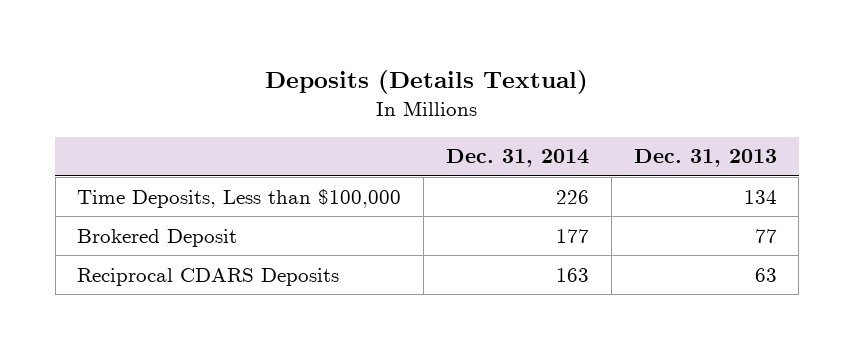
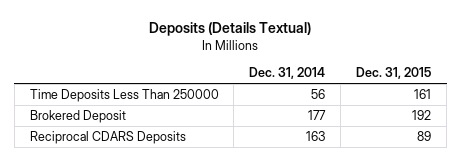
- | Dec. 31, 2014 | Dec. 31, 2013
+ | Dec. 31, 2014 | Dec. 31, 2015
- Time Deposits, Less than $100,000 | 226 | 134
+ Time Deposits Less Than 250000 | 56 | 161

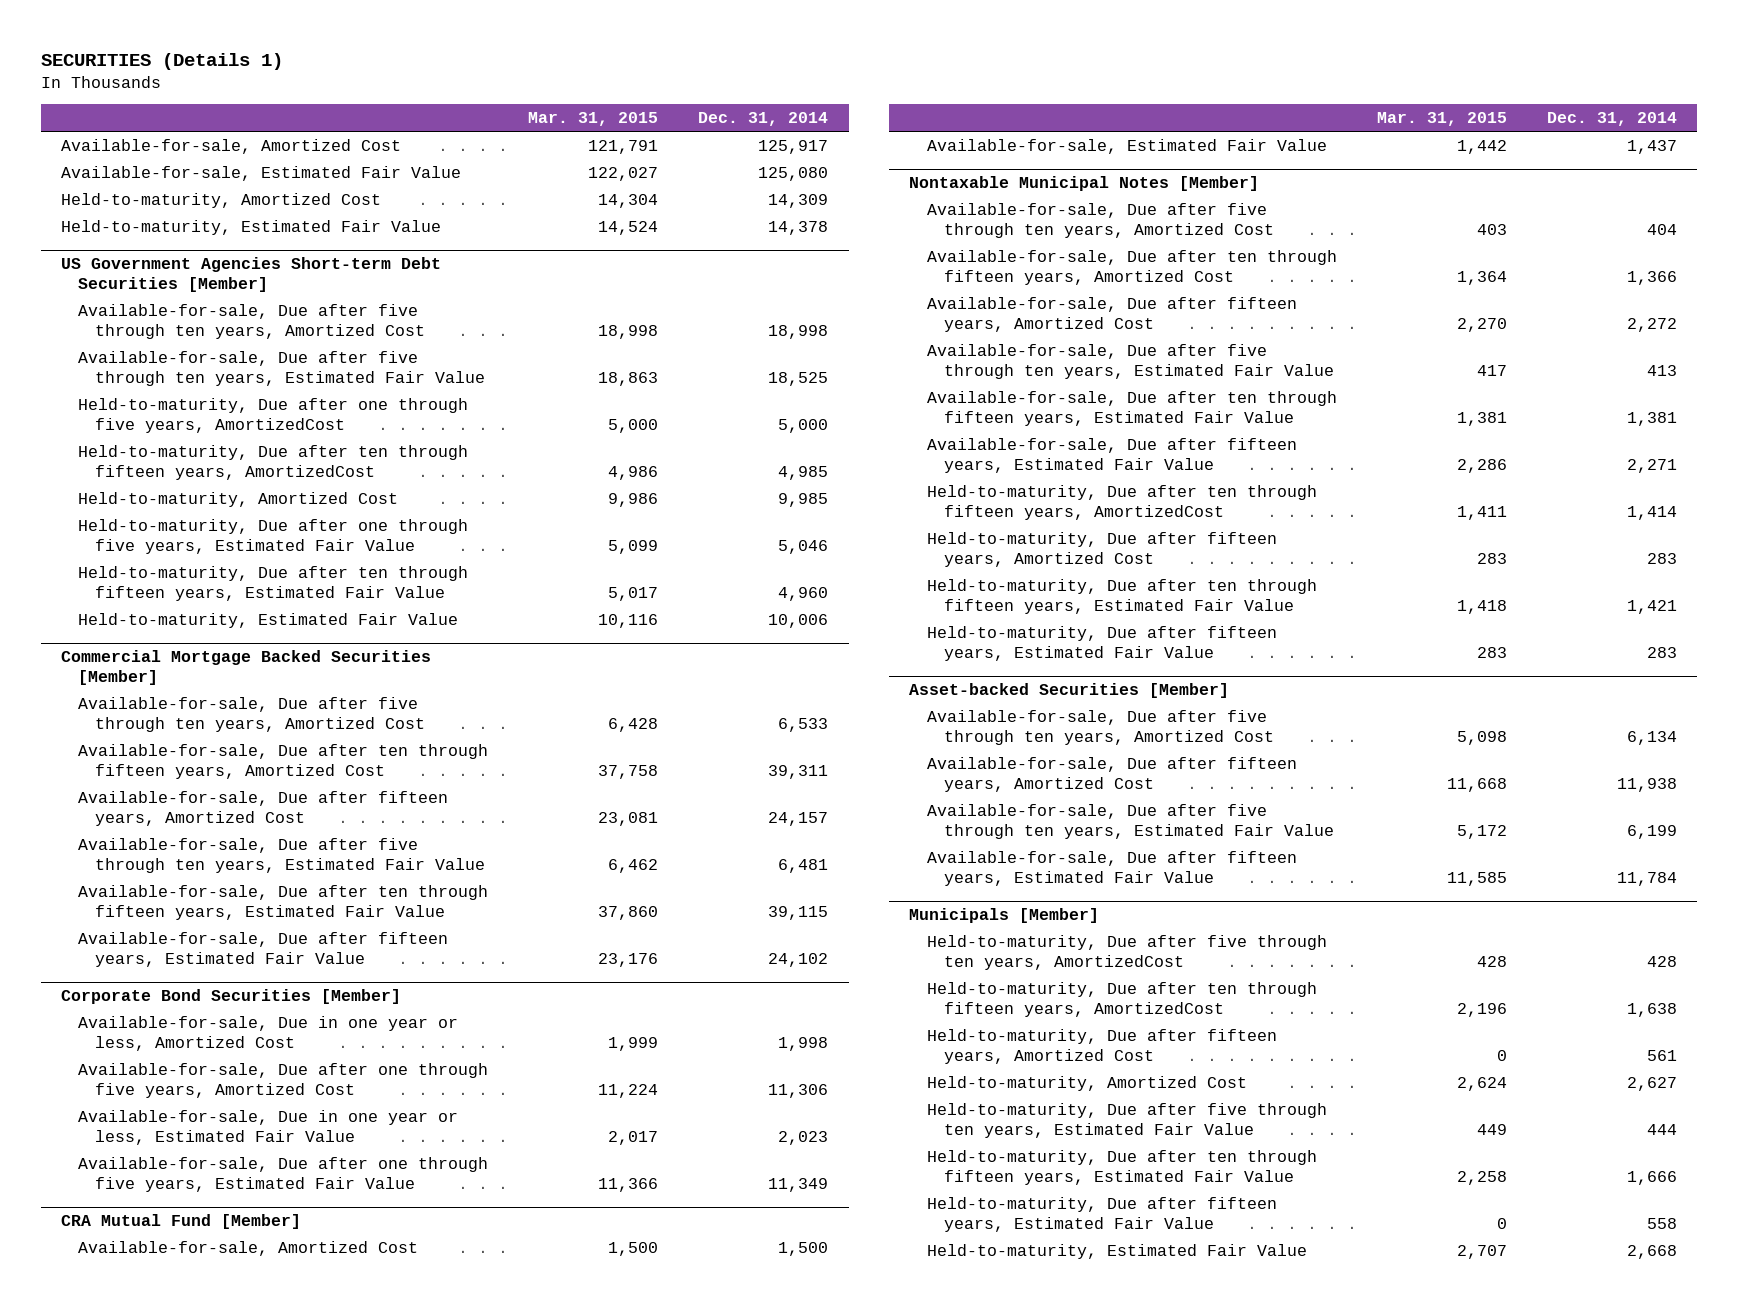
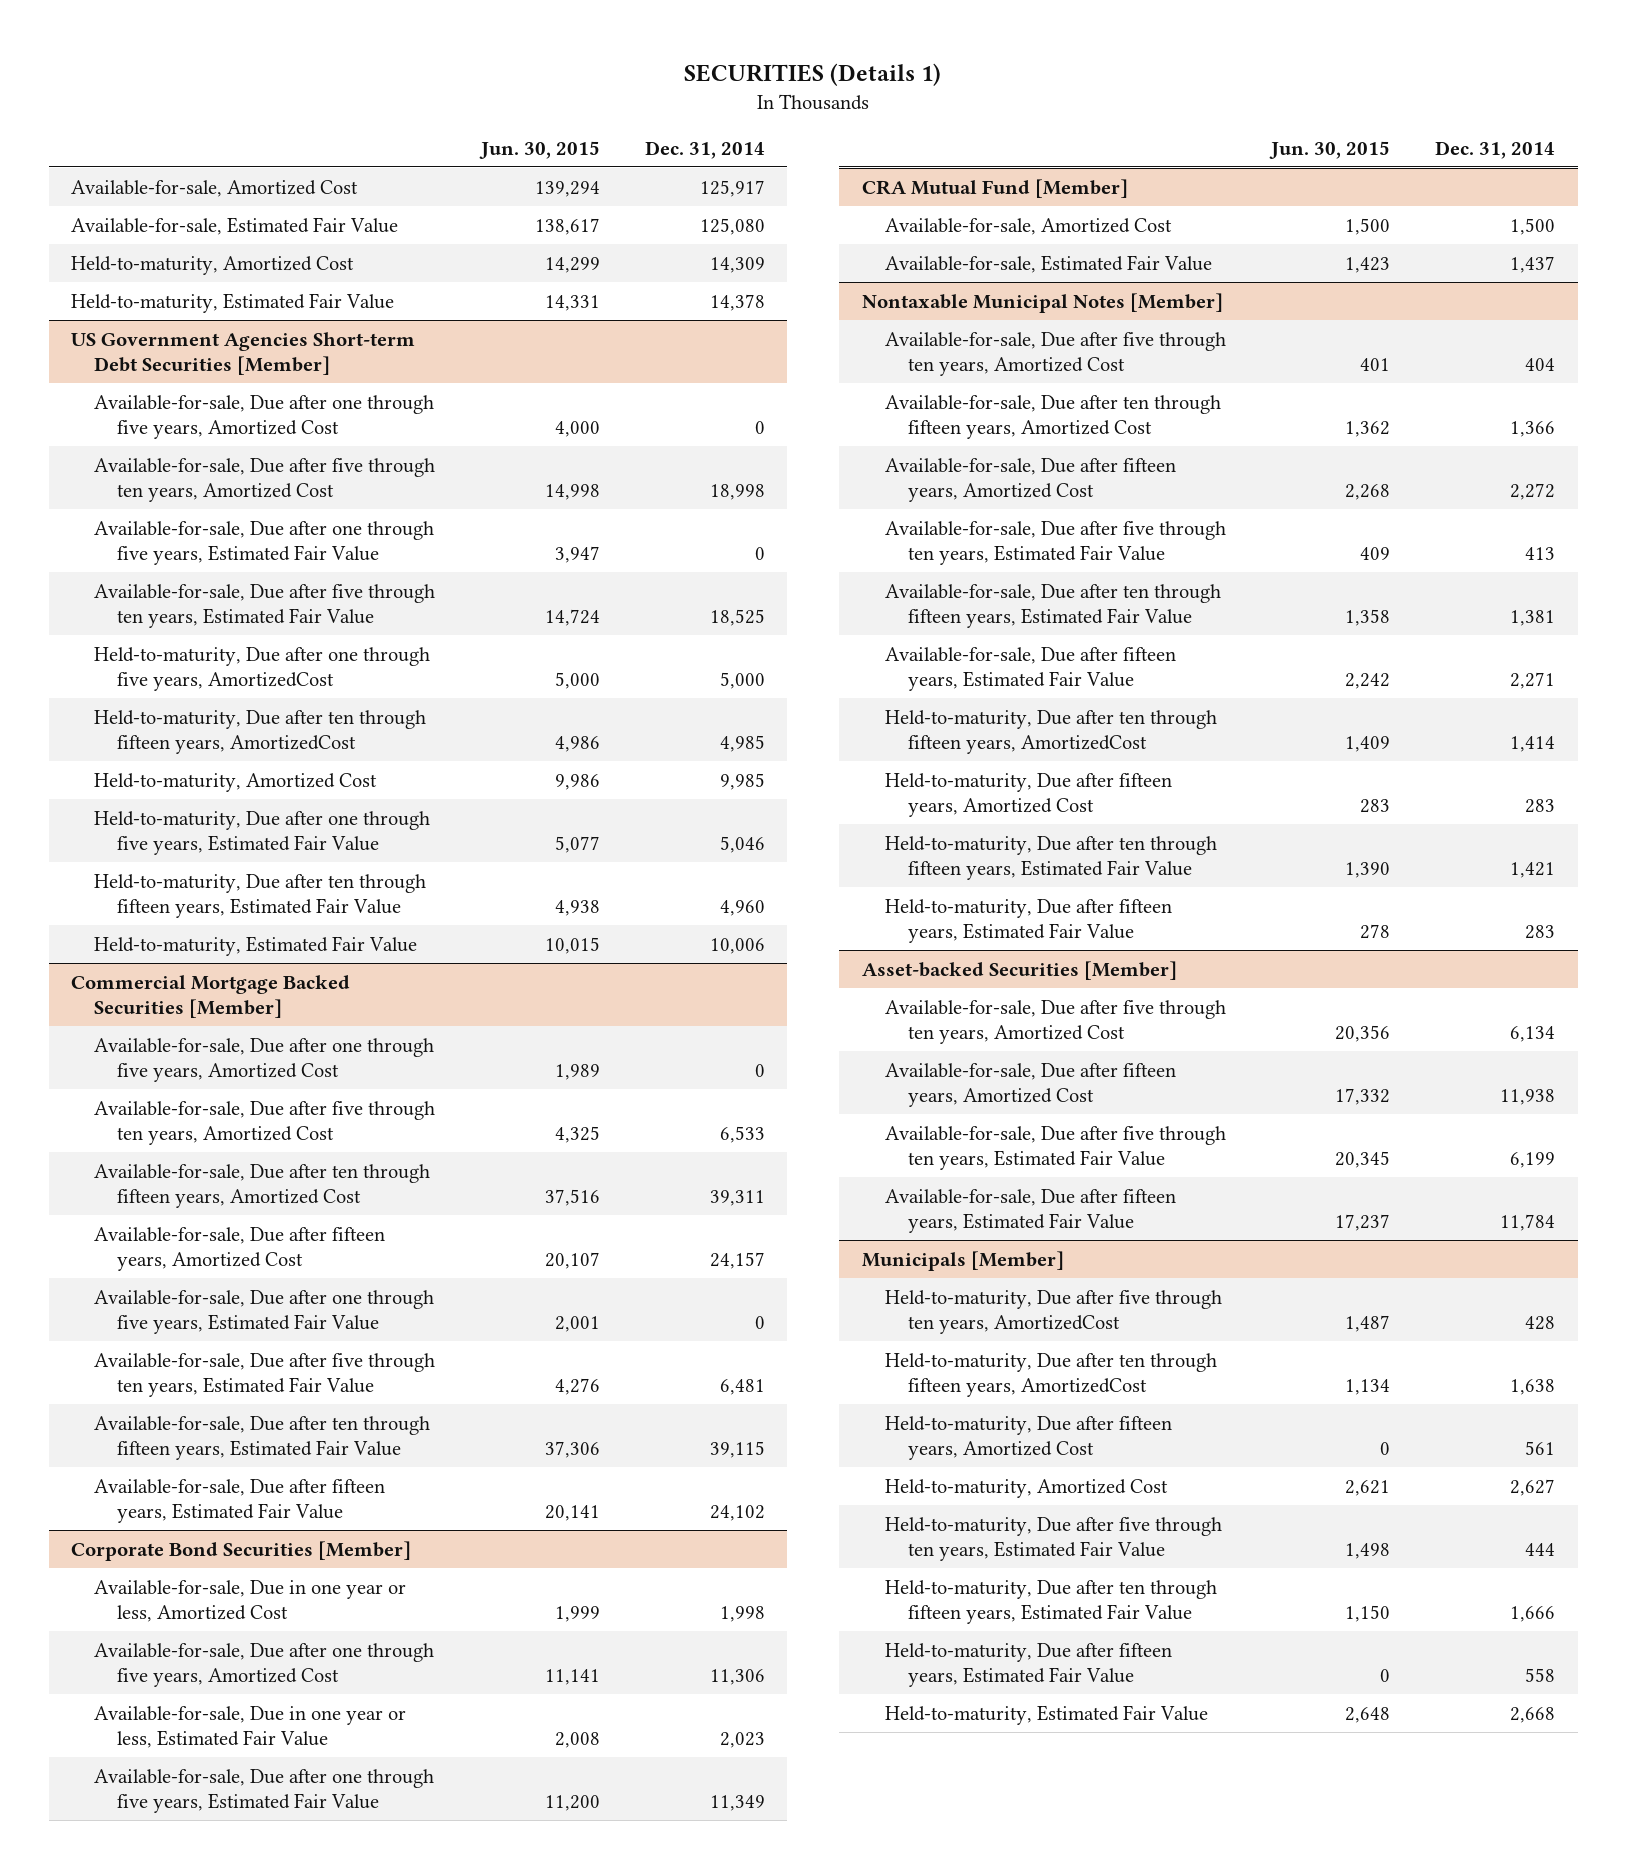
- | Mar. 31, 2015 | Dec. 31, 2014
+ | Jun. 30, 2015 | Dec. 31, 2014
@ US Government Agencies Short-term Debt Securities [Member]
+ Available-for-sale, Due after one through five years, Amortized Cost | 4,000 | 0
+ Available-for-sale, Due after one through five years, Estimated Fair Value | 3,947 | 0
@ Commercial Mortgage Backed Securities [Member]
+ Available-for-sale, Due after one through five years, Amortized Cost | 1,989 | 0
+ Available-for-sale, Due after one through five years, Estimated Fair Value | 2,001 | 0

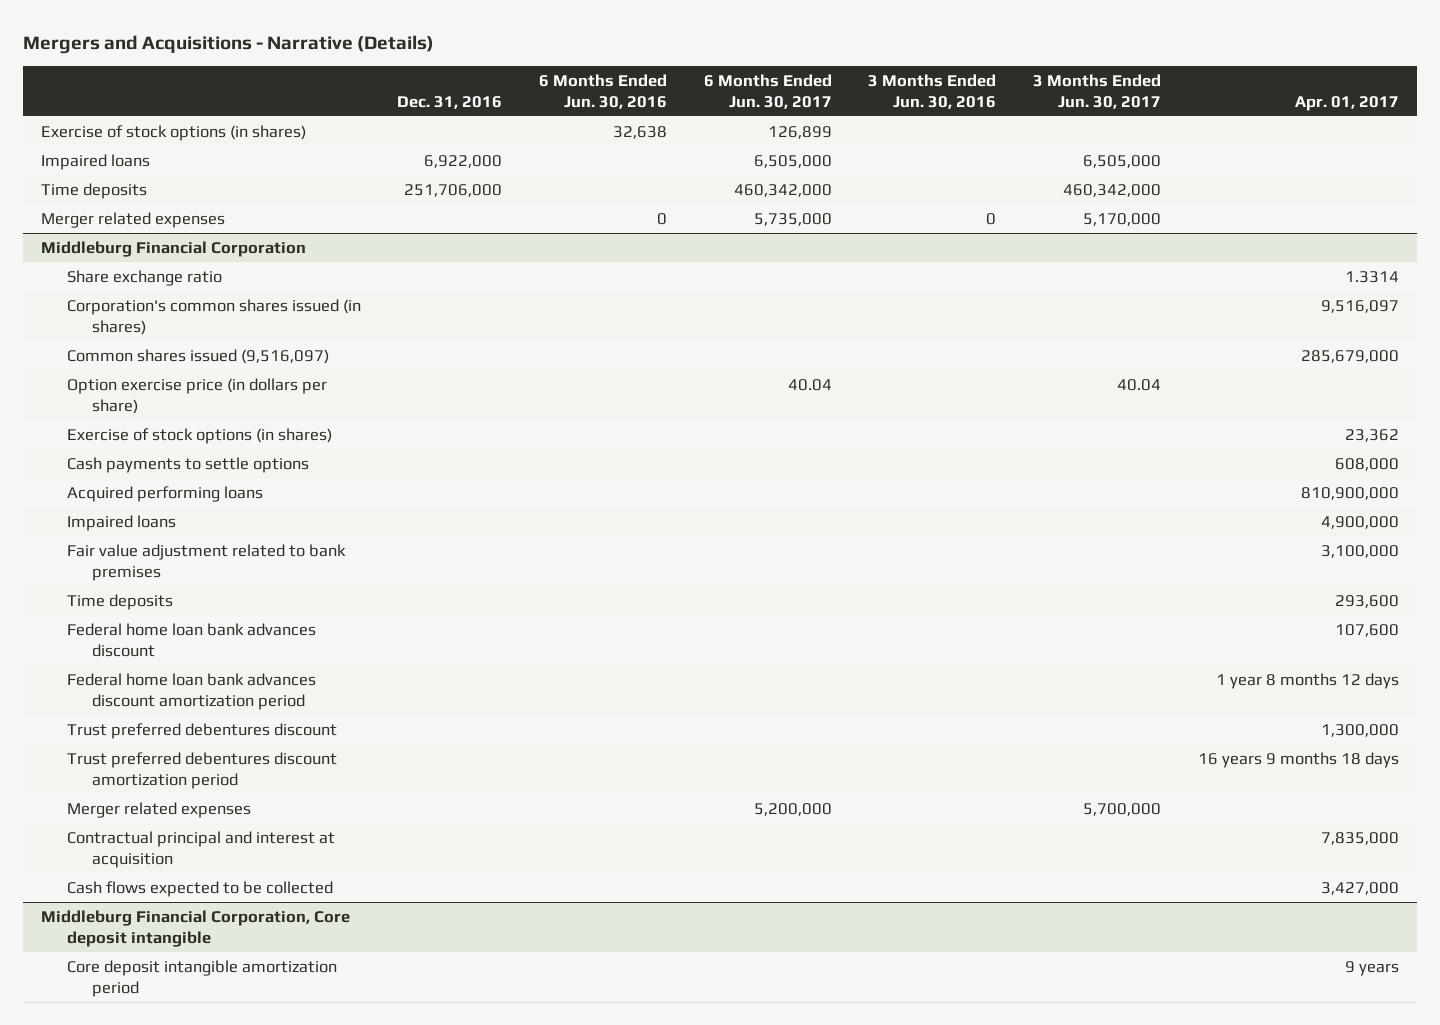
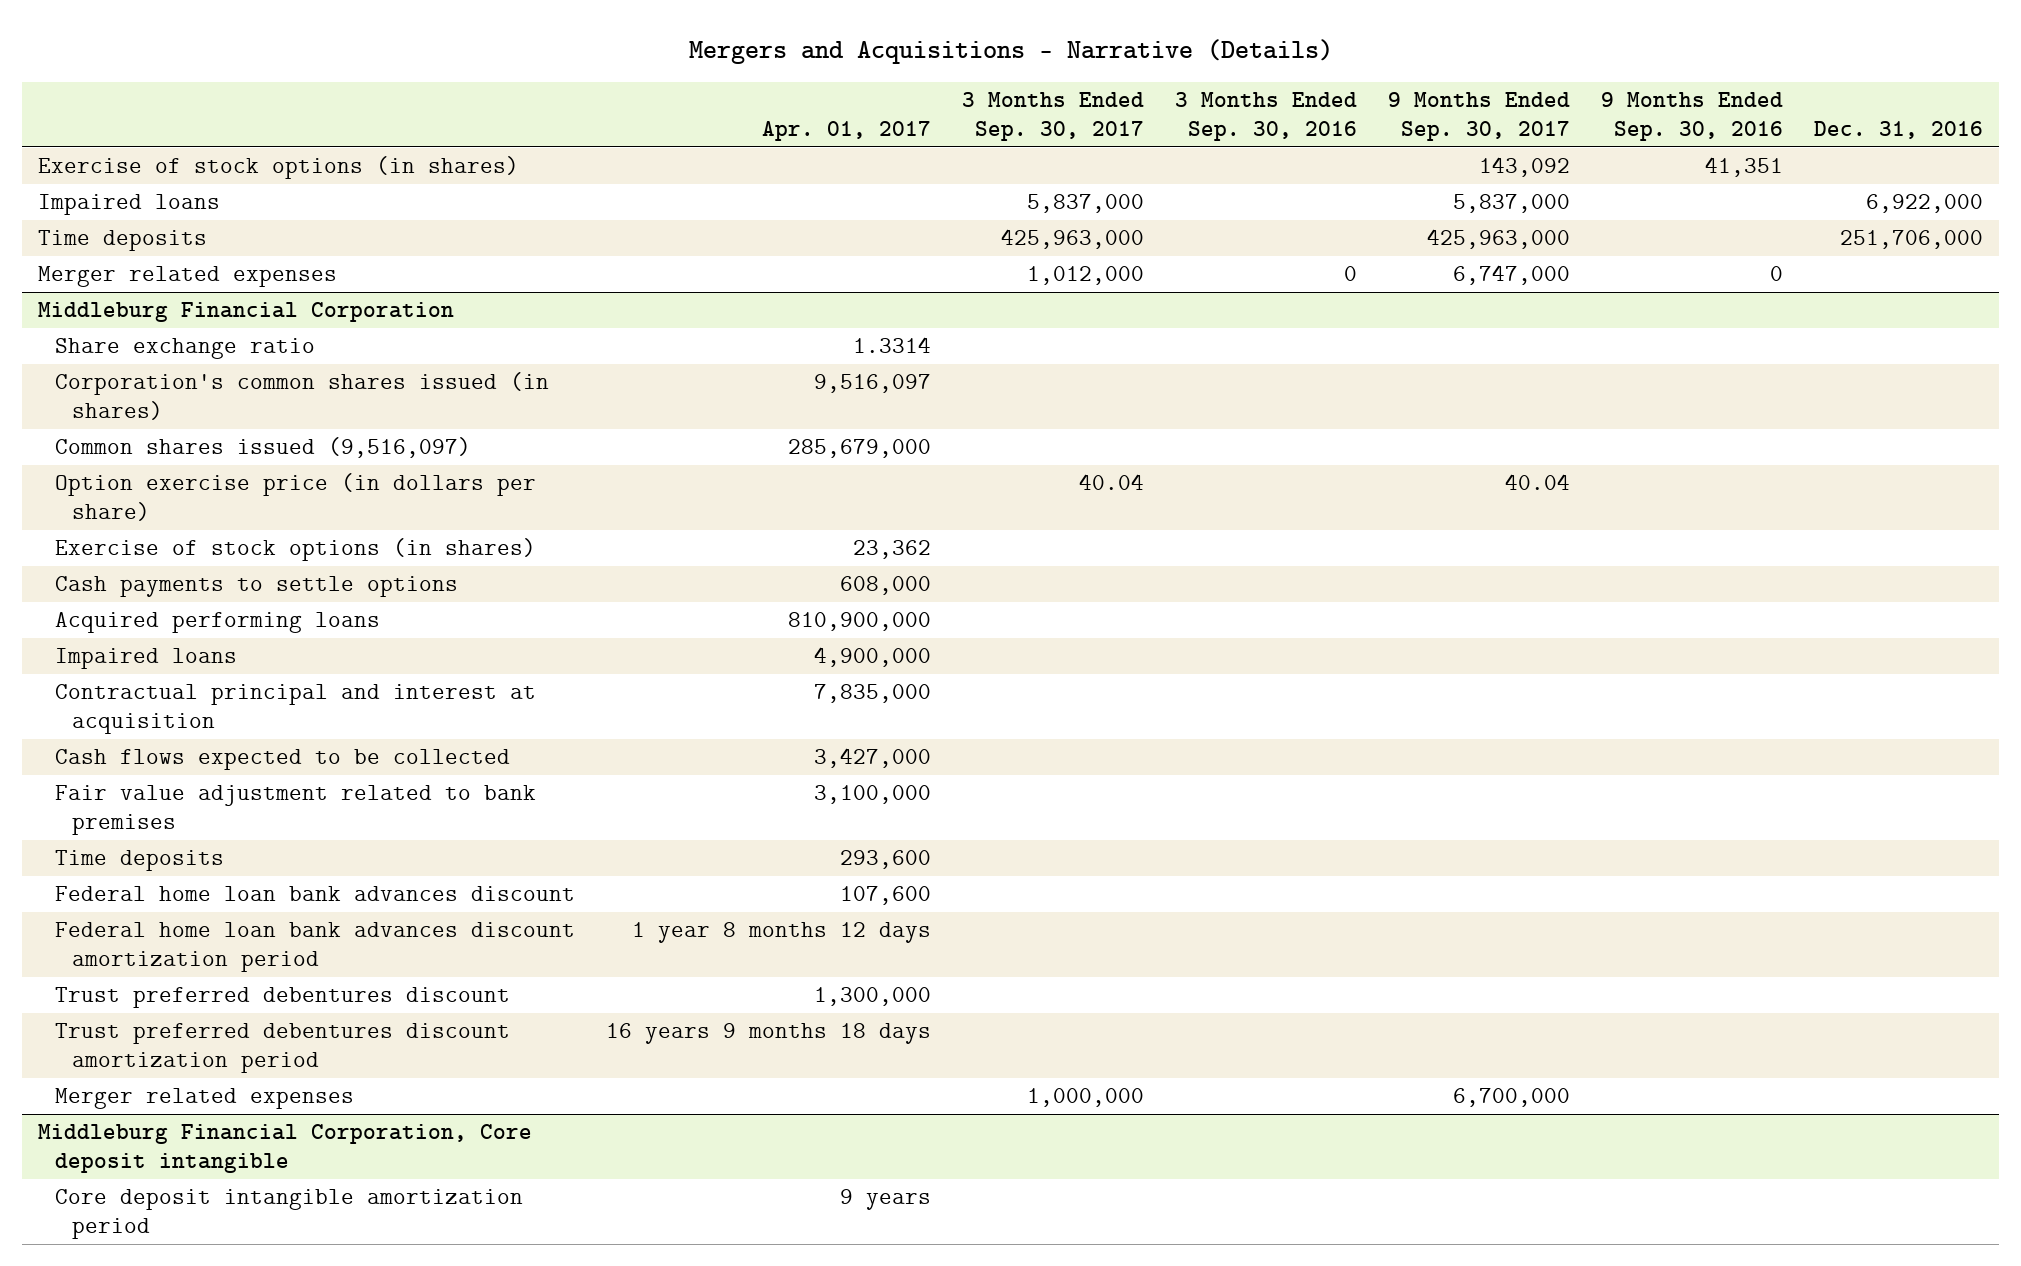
- | Dec. 31, 2016 | 6 Months Ended Jun. 30, 2016 | 6 Months Ended Jun. 30, 2017 | 3 Months Ended Jun. 30, 2016 | 3 Months Ended Jun. 30, 2017 | Apr. 01, 2017
+ | Apr. 01, 2017 | 3 Months Ended Sep. 30, 2017 | 3 Months Ended Sep. 30, 2016 | 9 Months Ended Sep. 30, 2017 | 9 Months Ended Sep. 30, 2016 | Dec. 31, 2016
@ Middleburg Financial Corporation
moved up: Contractual principal and interest at acquisition | 7,835,000 | | | | |
moved up: Cash flows expected to be collected | 3,427,000 | | | | |

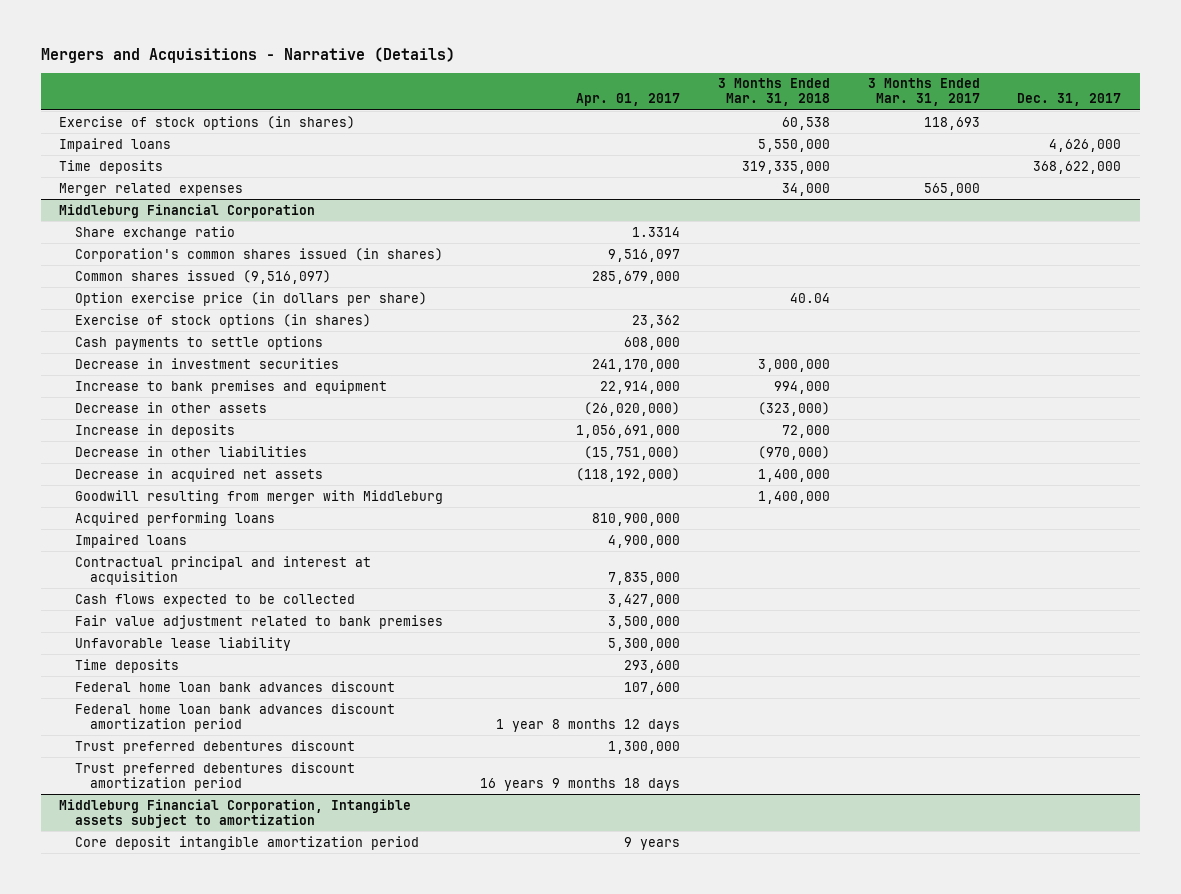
- | Apr. 01, 2017 | 3 Months Ended Sep. 30, 2017 | 3 Months Ended Sep. 30, 2016 | 9 Months Ended Sep. 30, 2017 | 9 Months Ended Sep. 30, 2016 | Dec. 31, 2016
+ | Apr. 01, 2017 | 3 Months Ended Mar. 31, 2018 | 3 Months Ended Mar. 31, 2017 | Dec. 31, 2017
@ Middleburg Financial Corporation
+ Decrease in investment securities | 241,170,000 | 3,000,000 | |
+ Increase to bank premises and equipment | 22,914,000 | 994,000 | |
+ Decrease in other assets | (26,020,000) | (323,000) | |
+ Increase in deposits | 1,056,691,000 | 72,000 | |
+ Decrease in other liabilities | (15,751,000) | (970,000) | |
+ Decrease in acquired net assets | (118,192,000) | 1,400,000 | |
+ Goodwill resulting from merger with Middleburg | | 1,400,000 | |
- Fair value adjustment related to bank premises | 3,100,000 | | | | |
+ Fair value adjustment related to bank premises | 3,500,000 | | |
+ Unfavorable lease liability | 5,300,000 | | |
- Merger related expenses | | 1,000,000 | | 6,700,000 | |
- Middleburg Financial Corporation, Core deposit intangible
+ Middleburg Financial Corporation, Intangible assets subject to amortization

